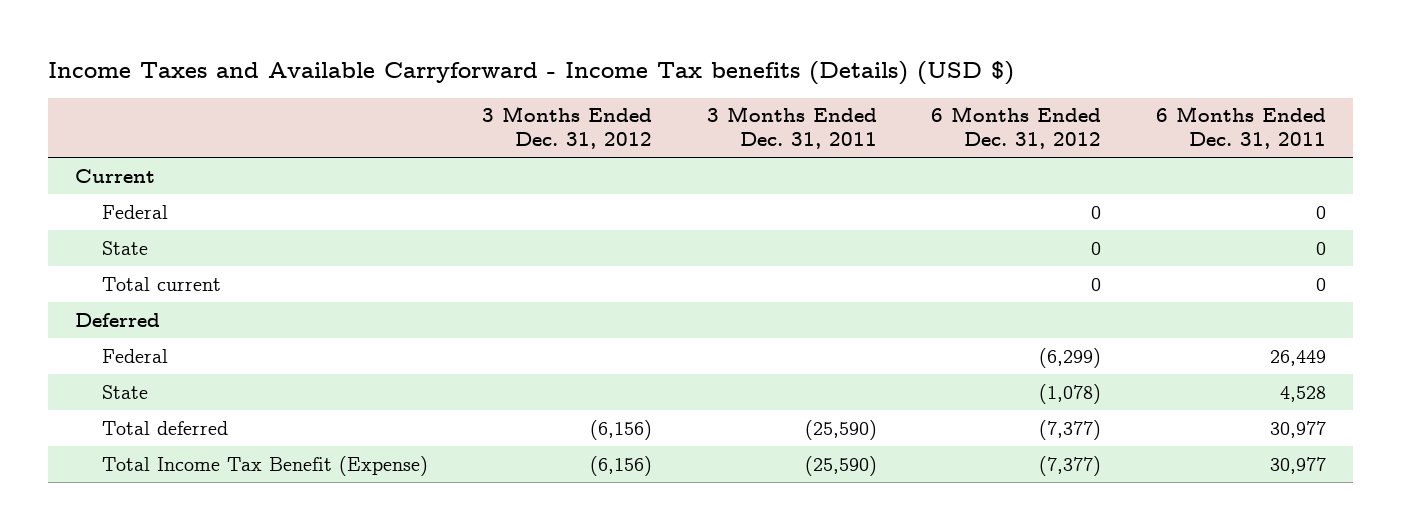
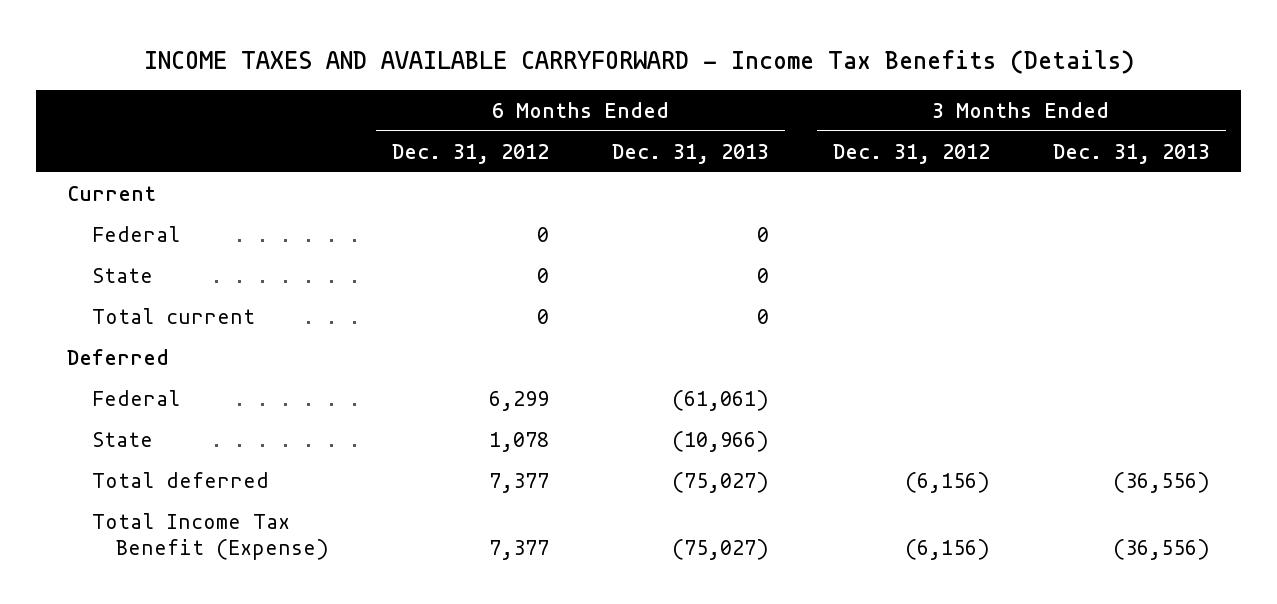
- Income Taxes and Available Carryforward - Income Tax benefits (Details) (USD $)
+ INCOME TAXES AND AVAILABLE CARRYFORWARD - Income Tax Benefits (Details)
- | 3 Months Ended Dec. 31, 2012 | 3 Months Ended Dec. 31, 2011 | 6 Months Ended Dec. 31, 2012 | 6 Months Ended Dec. 31, 2011
+ | 6 Months Ended Dec. 31, 2012 | 6 Months Ended Dec. 31, 2013 | 3 Months Ended Dec. 31, 2012 | 3 Months Ended Dec. 31, 2013
- Federal | | | (6,299) | 26,449
- State | | | (1,078) | 4,528
- Total deferred | (6,156) | (25,590) | (7,377) | 30,977
- Total Income Tax Benefit (Expense) | (6,156) | (25,590) | (7,377) | 30,977
+ Federal | 6,299 | (61,061) | |
+ State | 1,078 | (10,966) | |
+ Total deferred | 7,377 | (75,027) | (6,156) | (36,556)
+ Total Income Tax Benefit (Expense) | 7,377 | (75,027) | (6,156) | (36,556)

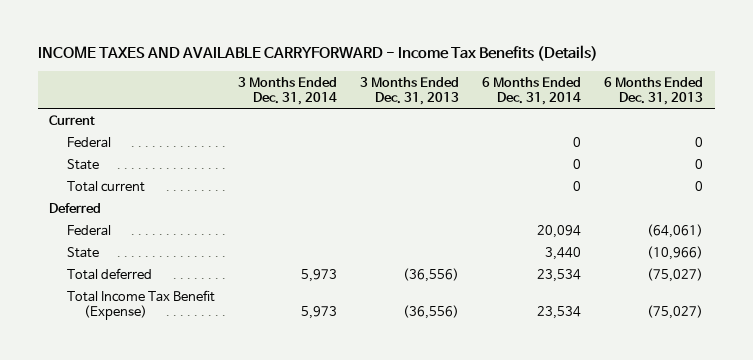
- | 6 Months Ended Dec. 31, 2012 | 6 Months Ended Dec. 31, 2013 | 3 Months Ended Dec. 31, 2012 | 3 Months Ended Dec. 31, 2013
+ | 3 Months Ended Dec. 31, 2014 | 3 Months Ended Dec. 31, 2013 | 6 Months Ended Dec. 31, 2014 | 6 Months Ended Dec. 31, 2013
- Federal | 6,299 | (61,061) | |
+ Federal | | | 20,094 | (64,061)

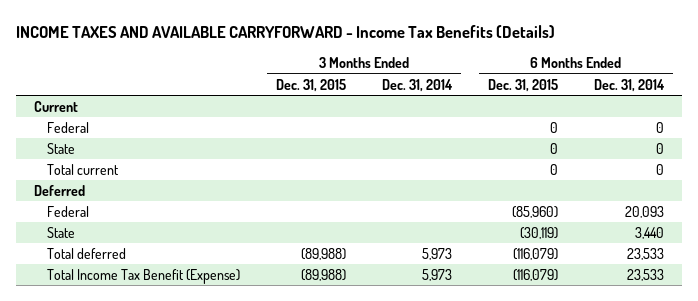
- | 3 Months Ended Dec. 31, 2014 | 3 Months Ended Dec. 31, 2013 | 6 Months Ended Dec. 31, 2014 | 6 Months Ended Dec. 31, 2013
+ | 3 Months Ended Dec. 31, 2015 | 3 Months Ended Dec. 31, 2014 | 6 Months Ended Dec. 31, 2015 | 6 Months Ended Dec. 31, 2014
- Federal | | | 20,094 | (64,061)
+ Federal | | | (85,960) | 20,093
- Total deferred | 5,973 | (36,556) | 23,534 | (75,027)
- Total Income Tax Benefit (Expense) | 5,973 | (36,556) | 23,534 | (75,027)
+ Total deferred | (89,988) | 5,973 | (116,079) | 23,533
+ Total Income Tax Benefit (Expense) | (89,988) | 5,973 | (116,079) | 23,533

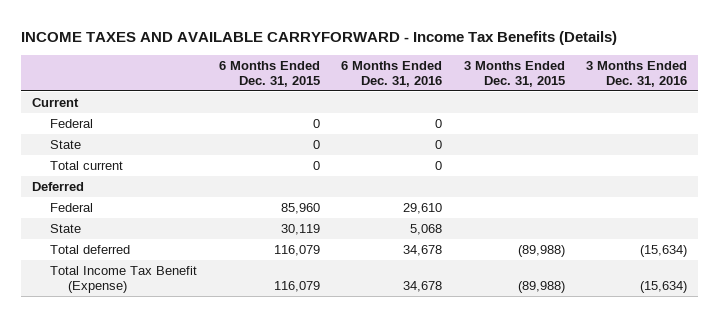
- | 3 Months Ended Dec. 31, 2015 | 3 Months Ended Dec. 31, 2014 | 6 Months Ended Dec. 31, 2015 | 6 Months Ended Dec. 31, 2014
+ | 6 Months Ended Dec. 31, 2015 | 6 Months Ended Dec. 31, 2016 | 3 Months Ended Dec. 31, 2015 | 3 Months Ended Dec. 31, 2016
- Federal | | | (85,960) | 20,093
- State | | | (30,119) | 3,440
- Total deferred | (89,988) | 5,973 | (116,079) | 23,533
- Total Income Tax Benefit (Expense) | (89,988) | 5,973 | (116,079) | 23,533
+ Federal | 85,960 | 29,610 | |
+ State | 30,119 | 5,068 | |
+ Total deferred | 116,079 | 34,678 | (89,988) | (15,634)
+ Total Income Tax Benefit (Expense) | 116,079 | 34,678 | (89,988) | (15,634)

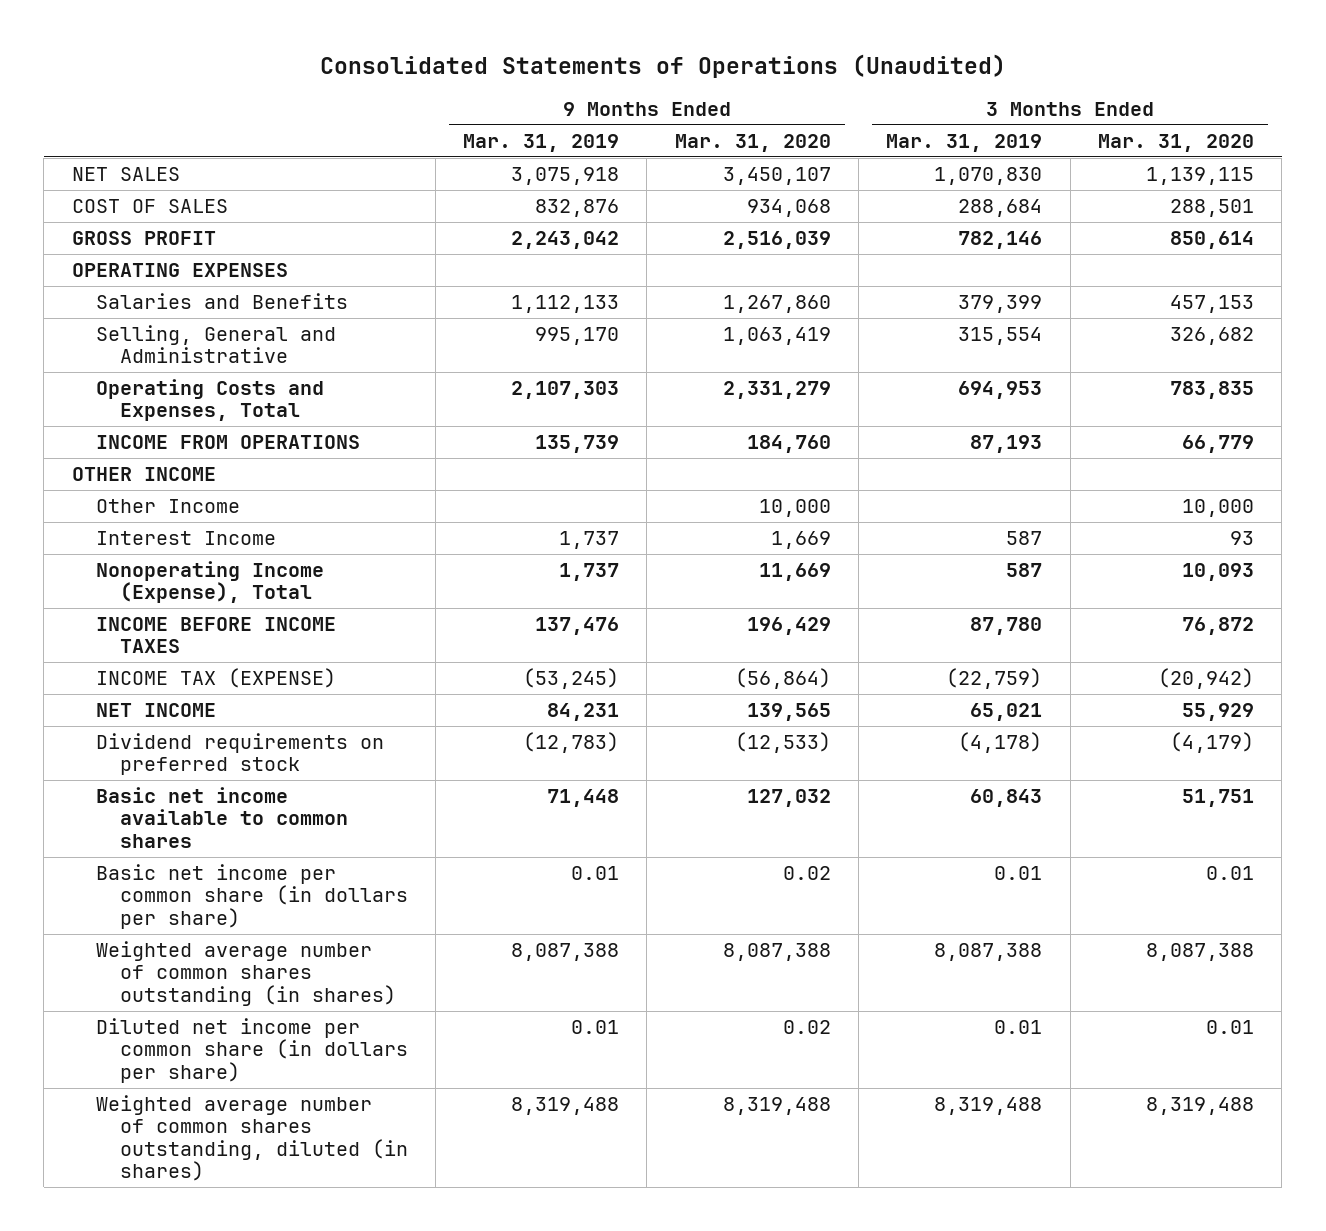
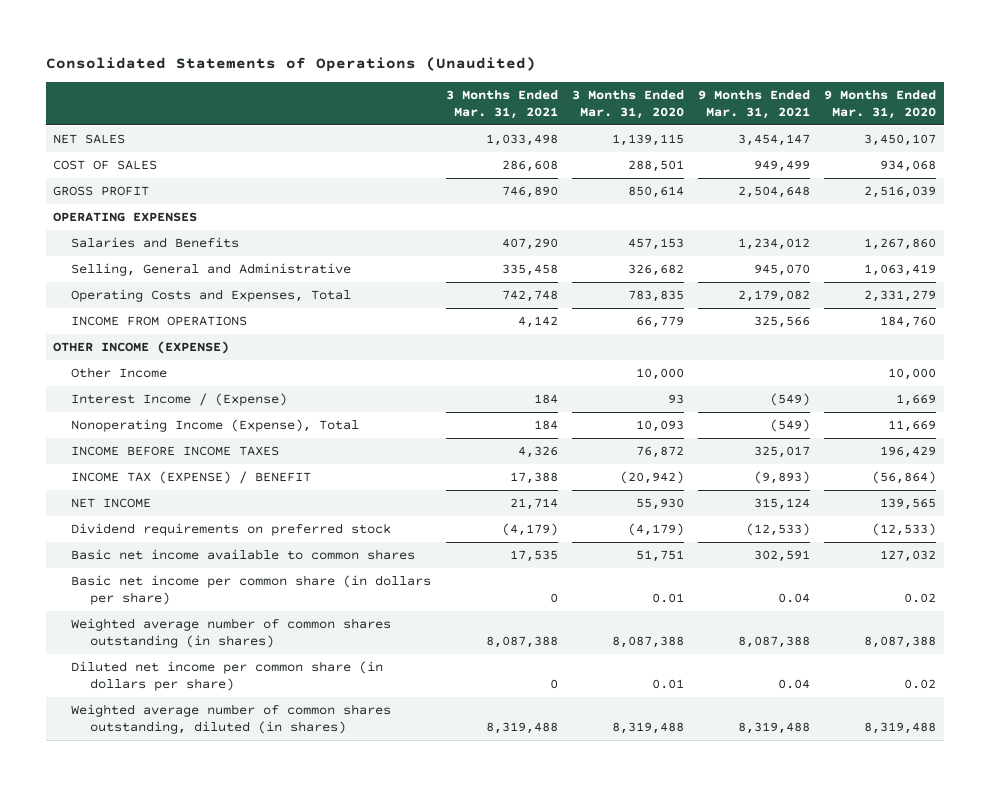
- | 9 Months Ended Mar. 31, 2019 | 9 Months Ended Mar. 31, 2020 | 3 Months Ended Mar. 31, 2019 | 3 Months Ended Mar. 31, 2020
+ | 3 Months Ended Mar. 31, 2021 | 3 Months Ended Mar. 31, 2020 | 9 Months Ended Mar. 31, 2021 | 9 Months Ended Mar. 31, 2020
- OTHER INCOME
+ OTHER INCOME (EXPENSE)
- Interest Income | 1,737 | 1,669 | 587 | 93
+ Interest Income / (Expense) | 184 | 93 | (549) | 1,669
- INCOME TAX (EXPENSE) | (53,245) | (56,864) | (22,759) | (20,942)
- NET INCOME | 84,231 | 139,565 | 65,021 | 55,929
+ INCOME TAX (EXPENSE) / BENEFIT | 17,388 | (20,942) | (9,893) | (56,864)
+ NET INCOME | 21,714 | 55,930 | 315,124 | 139,565

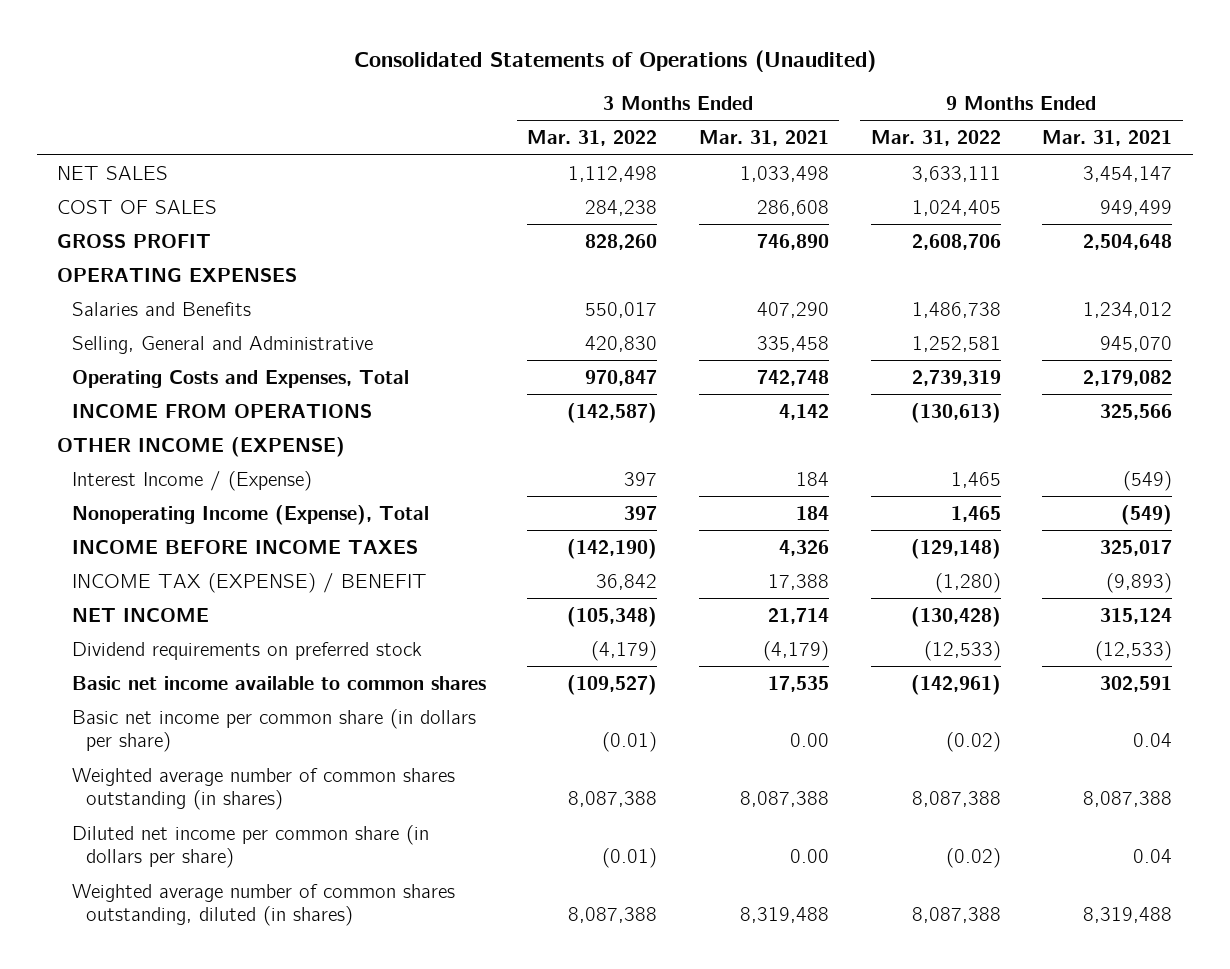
- | 3 Months Ended Mar. 31, 2021 | 3 Months Ended Mar. 31, 2020 | 9 Months Ended Mar. 31, 2021 | 9 Months Ended Mar. 31, 2020
+ | 3 Months Ended Mar. 31, 2022 | 3 Months Ended Mar. 31, 2021 | 9 Months Ended Mar. 31, 2022 | 9 Months Ended Mar. 31, 2021
- Other Income | | 10,000 | | 10,000
- Basic net income per common share (in dollars per share) | 0 | 0.01 | 0.04 | 0.02
+ Basic net income per common share (in dollars per share) | (0.01) | 0.00 | (0.02) | 0.04
- Diluted net income per common share (in dollars per share) | 0 | 0.01 | 0.04 | 0.02
+ Diluted net income per common share (in dollars per share) | (0.01) | 0.00 | (0.02) | 0.04

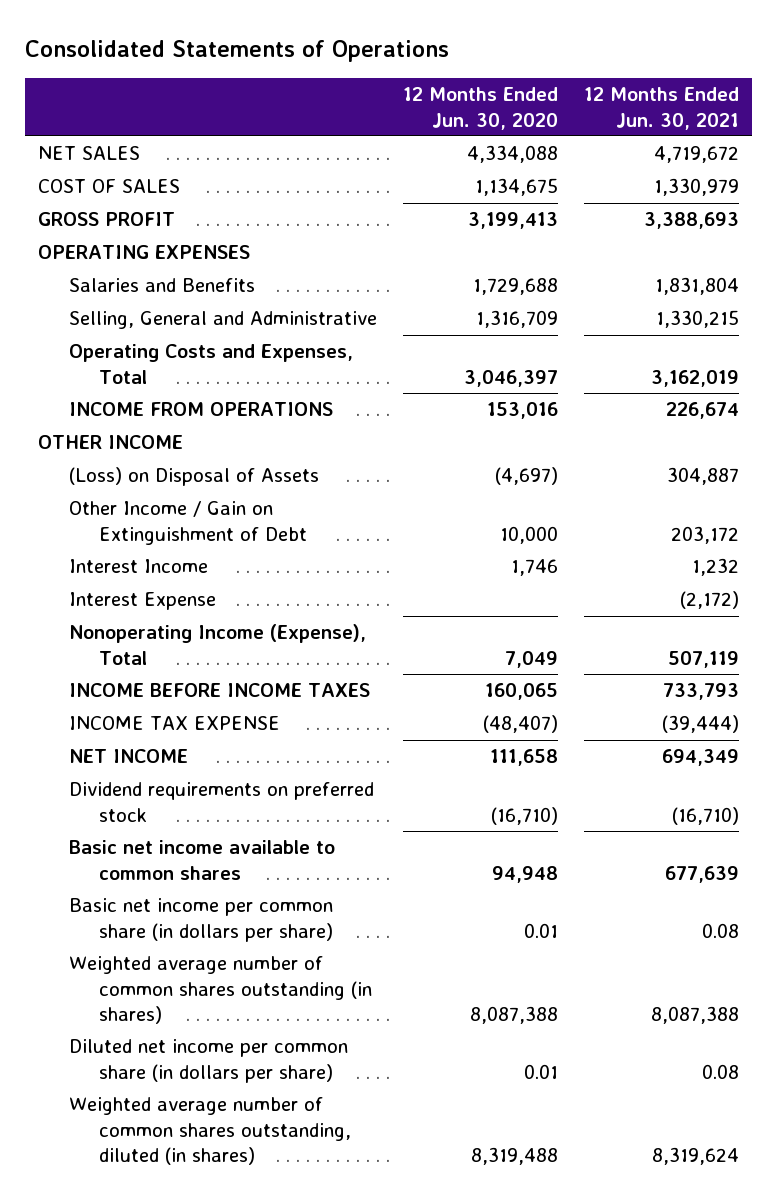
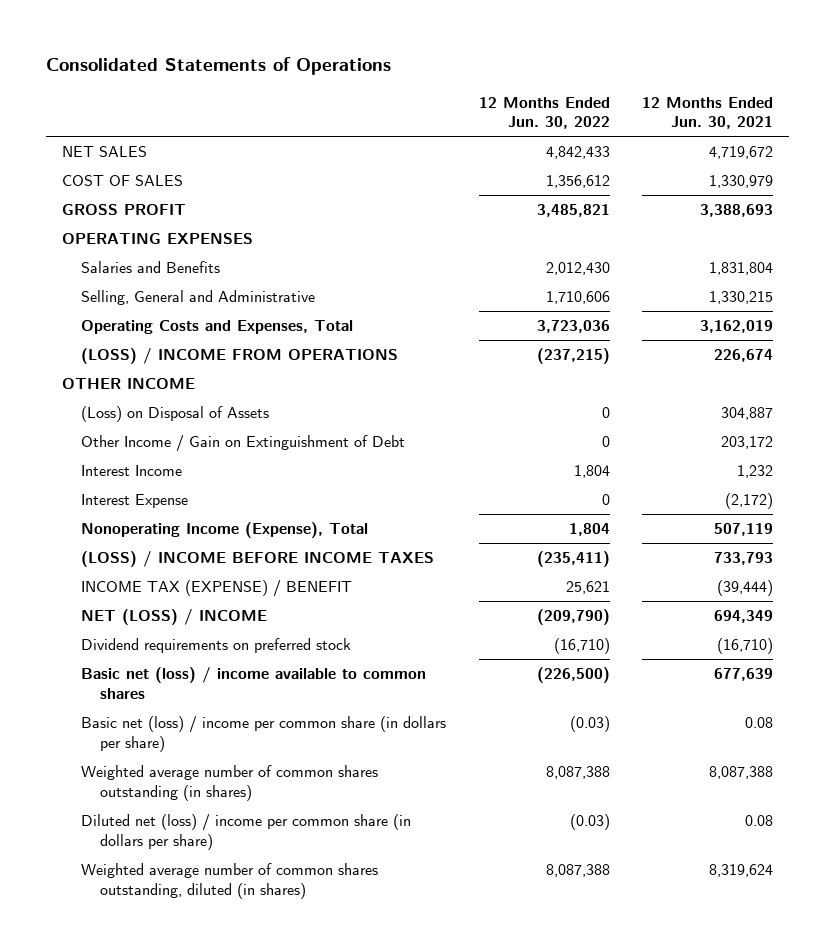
- | 12 Months Ended Jun. 30, 2020 | 12 Months Ended Jun. 30, 2021
+ | 12 Months Ended Jun. 30, 2022 | 12 Months Ended Jun. 30, 2021
- INCOME FROM OPERATIONS | 153,016 | 226,674
+ (LOSS) / INCOME FROM OPERATIONS | (237,215) | 226,674
- INCOME BEFORE INCOME TAXES | 160,065 | 733,793
- INCOME TAX EXPENSE | (48,407) | (39,444)
- NET INCOME | 111,658 | 694,349
+ (LOSS) / INCOME BEFORE INCOME TAXES | (235,411) | 733,793
+ INCOME TAX (EXPENSE) / BENEFIT | 25,621 | (39,444)
+ NET (LOSS) / INCOME | (209,790) | 694,349
- Basic net income available to common shares | 94,948 | 677,639
- Basic net income per common share (in dollars per share) | 0.01 | 0.08
+ Basic net (loss) / income available to common shares | (226,500) | 677,639
+ Basic net (loss) / income per common share (in dollars per share) | (0.03) | 0.08
- Diluted net income per common share (in dollars per share) | 0.01 | 0.08
+ Diluted net (loss) / income per common share (in dollars per share) | (0.03) | 0.08

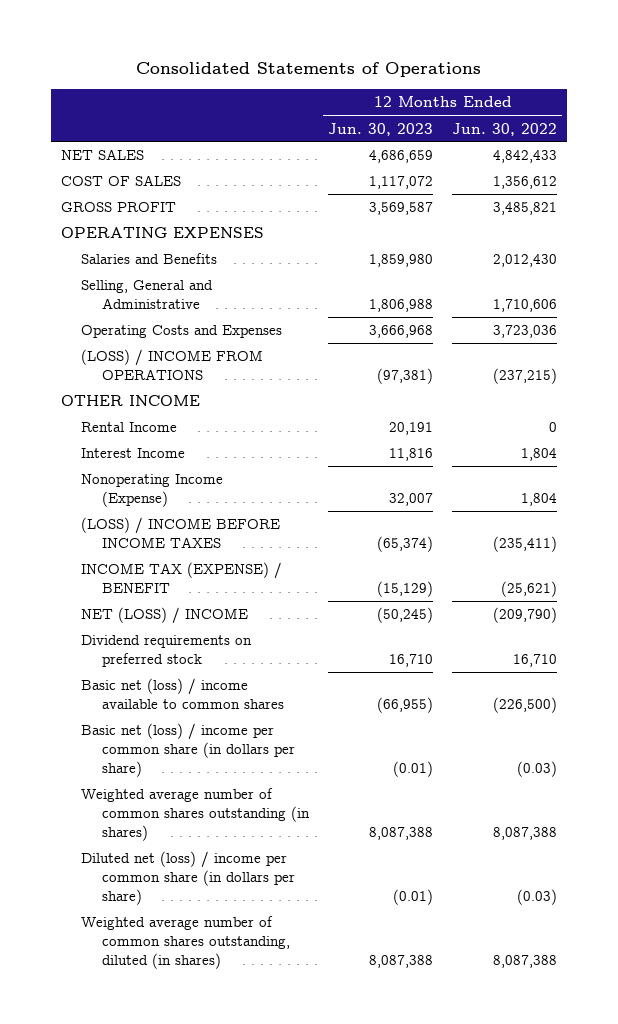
- | 12 Months Ended Jun. 30, 2022 | 12 Months Ended Jun. 30, 2021
+ | 12 Months Ended Jun. 30, 2023 | 12 Months Ended Jun. 30, 2022
- Operating Costs and Expenses, Total | 3,723,036 | 3,162,019
+ Operating Costs and Expenses | 3,666,968 | 3,723,036
- (Loss) on Disposal of Assets | 0 | 304,887
- Other Income / Gain on Extinguishment of Debt | 0 | 203,172
+ Rental Income | 20,191 | 0
- Interest Expense | 0 | (2,172)
- Nonoperating Income (Expense), Total | 1,804 | 507,119
+ Nonoperating Income (Expense) | 32,007 | 1,804
- INCOME TAX (EXPENSE) / BENEFIT | 25,621 | (39,444)
+ INCOME TAX (EXPENSE) / BENEFIT | (15,129) | (25,621)
- Dividend requirements on preferred stock | (16,710) | (16,710)
+ Dividend requirements on preferred stock | 16,710 | 16,710

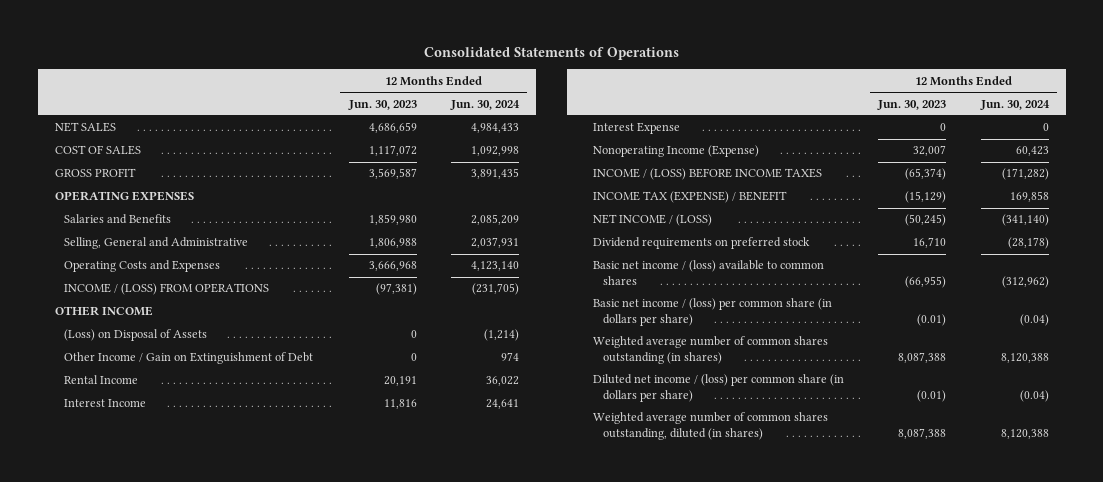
- | 12 Months Ended Jun. 30, 2023 | 12 Months Ended Jun. 30, 2022
+ | 12 Months Ended Jun. 30, 2023 | 12 Months Ended Jun. 30, 2024
- (LOSS) / INCOME FROM OPERATIONS | (97,381) | (237,215)
+ INCOME / (LOSS) FROM OPERATIONS | (97,381) | (231,705)
+ (Loss) on Disposal of Assets | 0 | (1,214)
+ Other Income / Gain on Extinguishment of Debt | 0 | 974
+ Interest Expense | 0 | 0
- (LOSS) / INCOME BEFORE INCOME TAXES | (65,374) | (235,411)
+ INCOME / (LOSS) BEFORE INCOME TAXES | (65,374) | (171,282)
- NET (LOSS) / INCOME | (50,245) | (209,790)
+ NET INCOME / (LOSS) | (50,245) | (341,140)
- Basic net (loss) / income available to common shares | (66,955) | (226,500)
- Basic net (loss) / income per common share (in dollars per share) | (0.01) | (0.03)
+ Basic net income / (loss) available to common shares | (66,955) | (312,962)
+ Basic net income / (loss) per common share (in dollars per share) | (0.01) | (0.04)
- Diluted net (loss) / income per common share (in dollars per share) | (0.01) | (0.03)
+ Diluted net income / (loss) per common share (in dollars per share) | (0.01) | (0.04)

